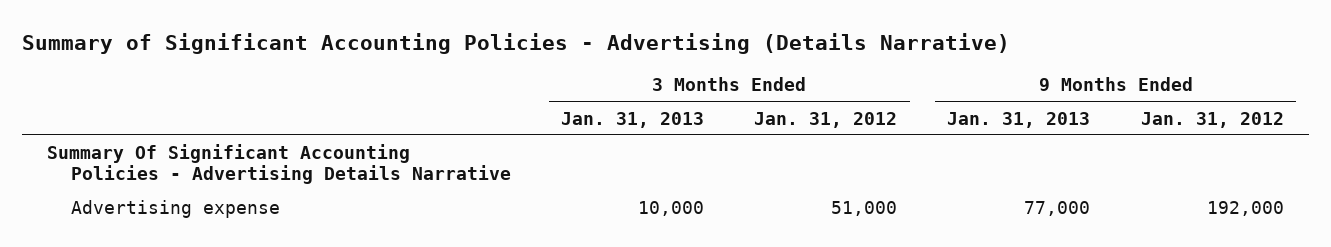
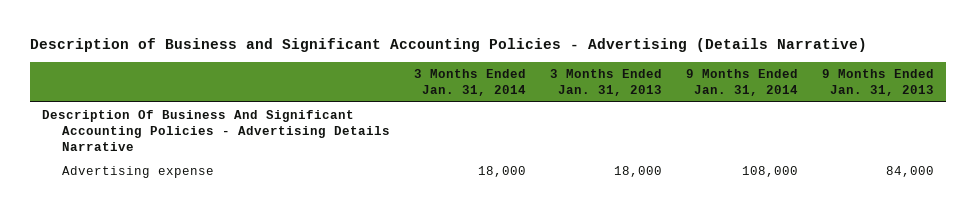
- Summary of Significant Accounting Policies - Advertising (Details Narrative)
+ Description of Business and Significant Accounting Policies - Advertising (Details Narrative)
- | 3 Months Ended Jan. 31, 2013 | 3 Months Ended Jan. 31, 2012 | 9 Months Ended Jan. 31, 2013 | 9 Months Ended Jan. 31, 2012
+ | 3 Months Ended Jan. 31, 2014 | 3 Months Ended Jan. 31, 2013 | 9 Months Ended Jan. 31, 2014 | 9 Months Ended Jan. 31, 2013
- Summary Of Significant Accounting Policies - Advertising Details Narrative
- Advertising expense | 10,000 | 51,000 | 77,000 | 192,000
+ Description Of Business And Significant Accounting Policies - Advertising Details Narrative
+ Advertising expense | 18,000 | 18,000 | 108,000 | 84,000

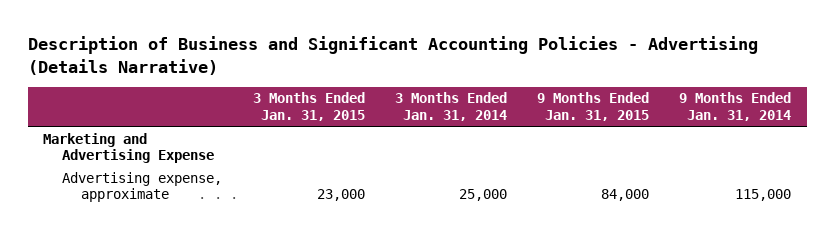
- | 3 Months Ended Jan. 31, 2014 | 3 Months Ended Jan. 31, 2013 | 9 Months Ended Jan. 31, 2014 | 9 Months Ended Jan. 31, 2013
+ | 3 Months Ended Jan. 31, 2015 | 3 Months Ended Jan. 31, 2014 | 9 Months Ended Jan. 31, 2015 | 9 Months Ended Jan. 31, 2014
- Description Of Business And Significant Accounting Policies - Advertising Details Narrative
- Advertising expense | 18,000 | 18,000 | 108,000 | 84,000
+ Marketing and Advertising Expense
+ Advertising expense, approximate | 23,000 | 25,000 | 84,000 | 115,000

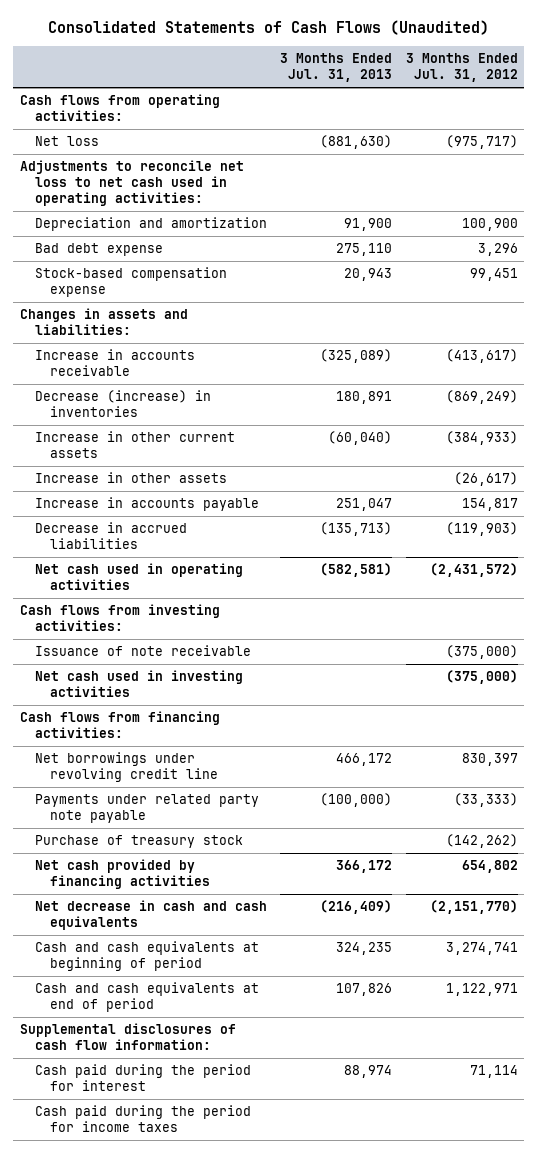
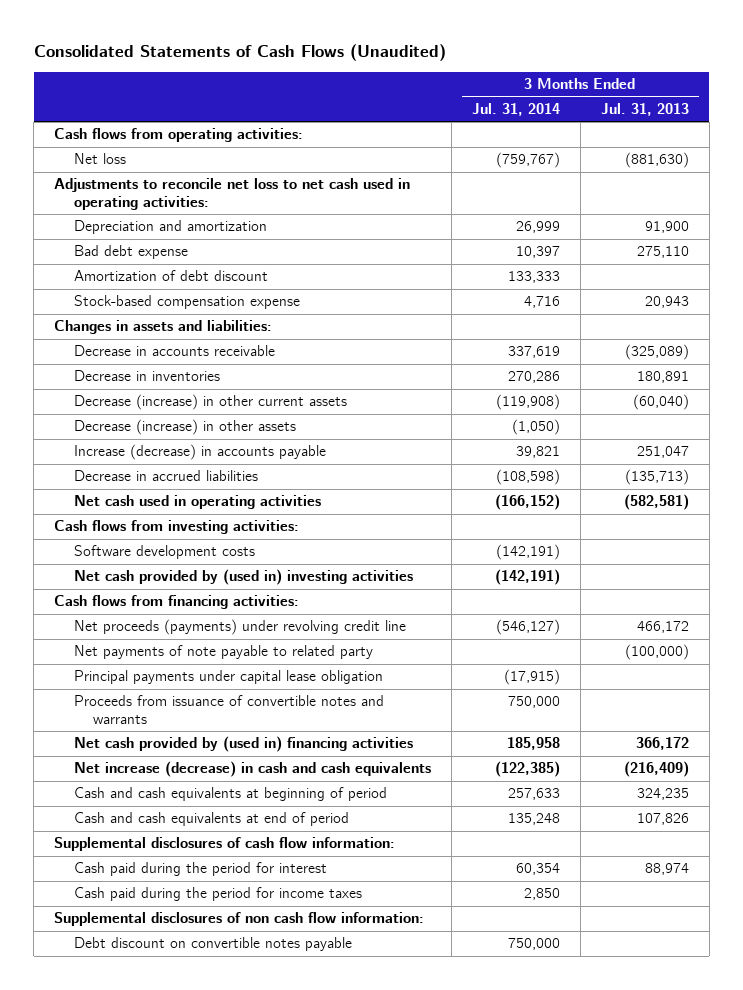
- | 3 Months Ended Jul. 31, 2013 | 3 Months Ended Jul. 31, 2012
+ | 3 Months Ended Jul. 31, 2014 | 3 Months Ended Jul. 31, 2013
+ Amortization of debt discount | 133,333 |
- Increase in accounts receivable | (325,089) | (413,617)
- Decrease (increase) in inventories | 180,891 | (869,249)
- Increase in other current assets | (60,040) | (384,933)
- Increase in other assets | | (26,617)
- Increase in accounts payable | 251,047 | 154,817
+ Decrease in accounts receivable | 337,619 | (325,089)
+ Decrease in inventories | 270,286 | 180,891
+ Decrease (increase) in other current assets | (119,908) | (60,040)
+ Decrease (increase) in other assets | (1,050) |
+ Increase (decrease) in accounts payable | 39,821 | 251,047
- Issuance of note receivable | | (375,000)
- Net cash used in investing activities | | (375,000)
+ Software development costs | (142,191) |
+ Net cash provided by (used in) investing activities | (142,191) |
- Net borrowings under revolving credit line | 466,172 | 830,397
- Payments under related party note payable | (100,000) | (33,333)
- Purchase of treasury stock | | (142,262)
- Net cash provided by financing activities | 366,172 | 654,802
- Net decrease in cash and cash equivalents | (216,409) | (2,151,770)
+ Net proceeds (payments) under revolving credit line | (546,127) | 466,172
+ Net payments of note payable to related party | | (100,000)
+ Principal payments under capital lease obligation | (17,915) |
+ Proceeds from issuance of convertible notes and warrants | 750,000 |
+ Net cash provided by (used in) financing activities | 185,958 | 366,172
+ Net increase (decrease) in cash and cash equivalents | (122,385) | (216,409)
+ Supplemental disclosures of non cash flow information:
+ Debt discount on convertible notes payable | 750,000 |

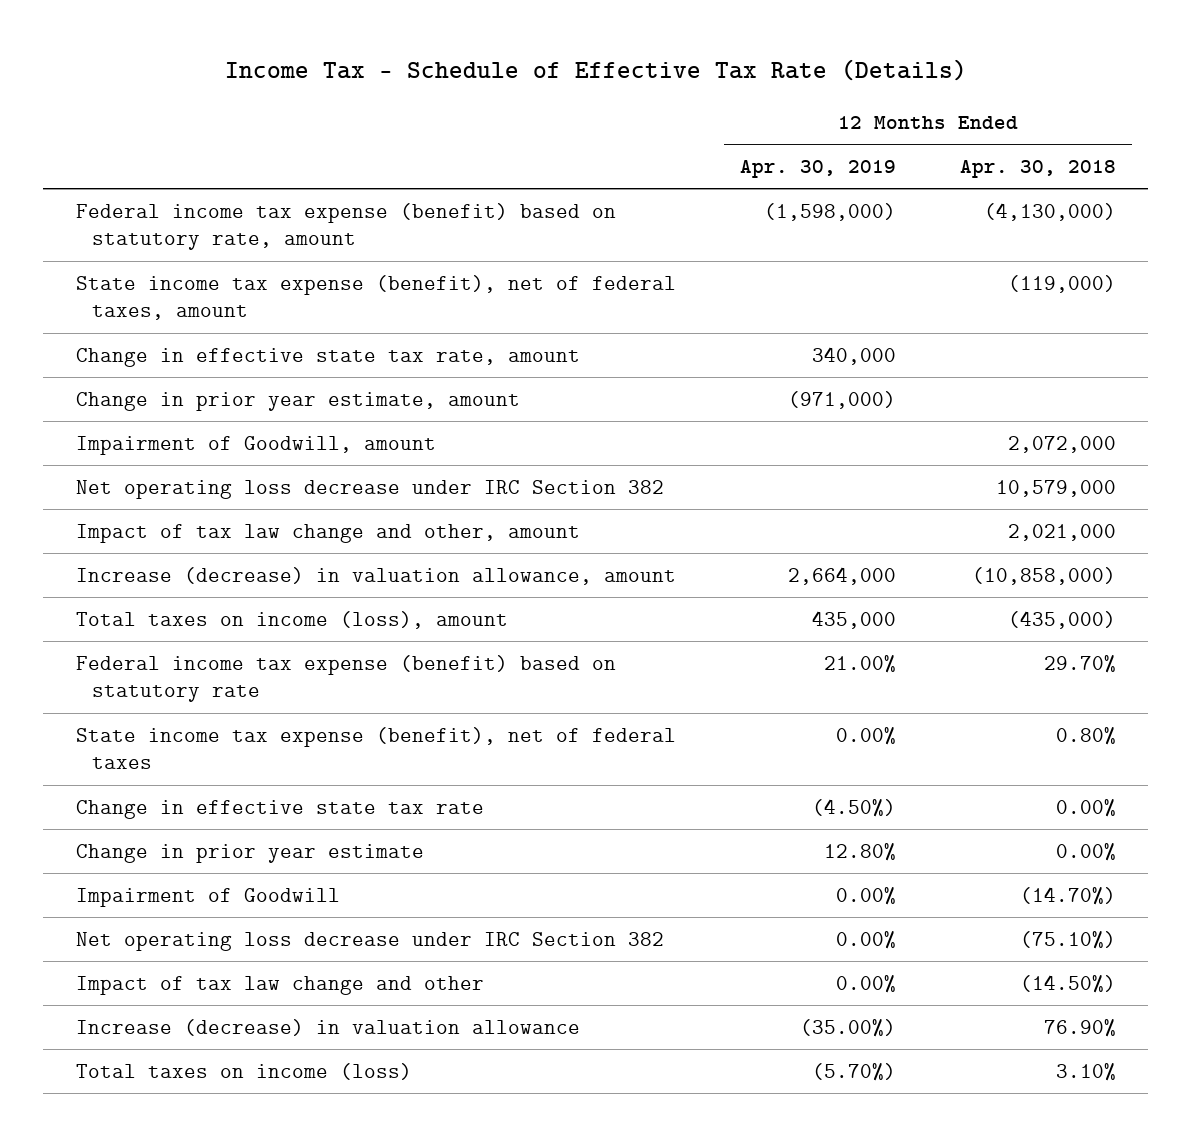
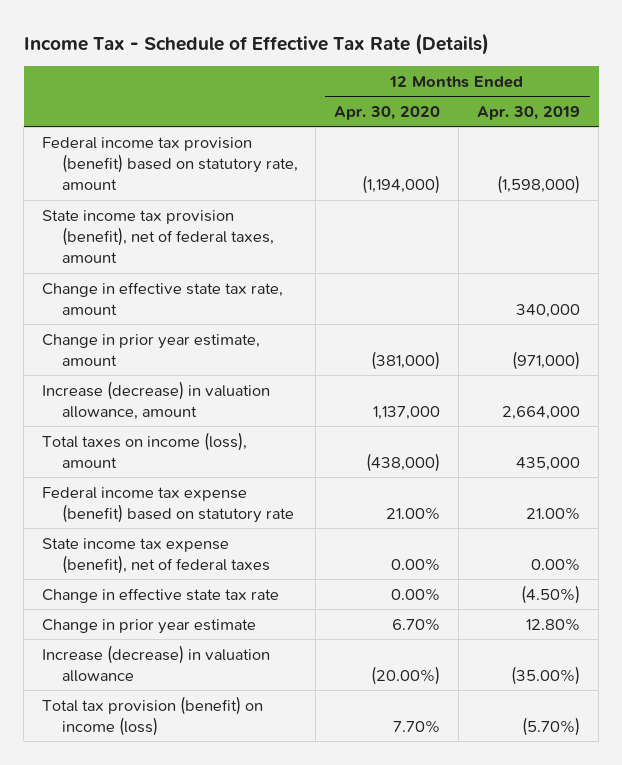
- | 12 Months Ended Apr. 30, 2019 | 12 Months Ended Apr. 30, 2018
+ | 12 Months Ended Apr. 30, 2020 | 12 Months Ended Apr. 30, 2019
- Federal income tax expense (benefit) based on statutory rate, amount | (1,598,000) | (4,130,000)
- State income tax expense (benefit), net of federal taxes, amount | | (119,000)
+ Federal income tax provision (benefit) based on statutory rate, amount | (1,194,000) | (1,598,000)
+ State income tax provision (benefit), net of federal taxes, amount
- Impairment of Goodwill, amount | | 2,072,000
- Net operating loss decrease under IRC Section 382 | | 10,579,000
- Impact of tax law change and other, amount | | 2,021,000
- Impairment of Goodwill | 0.00% | (14.70%)
- Net operating loss decrease under IRC Section 382 | 0.00% | (75.10%)
- Impact of tax law change and other | 0.00% | (14.50%)
- Total taxes on income (loss) | (5.70%) | 3.10%
+ Total tax provision (benefit) on income (loss) | 7.70% | (5.70%)

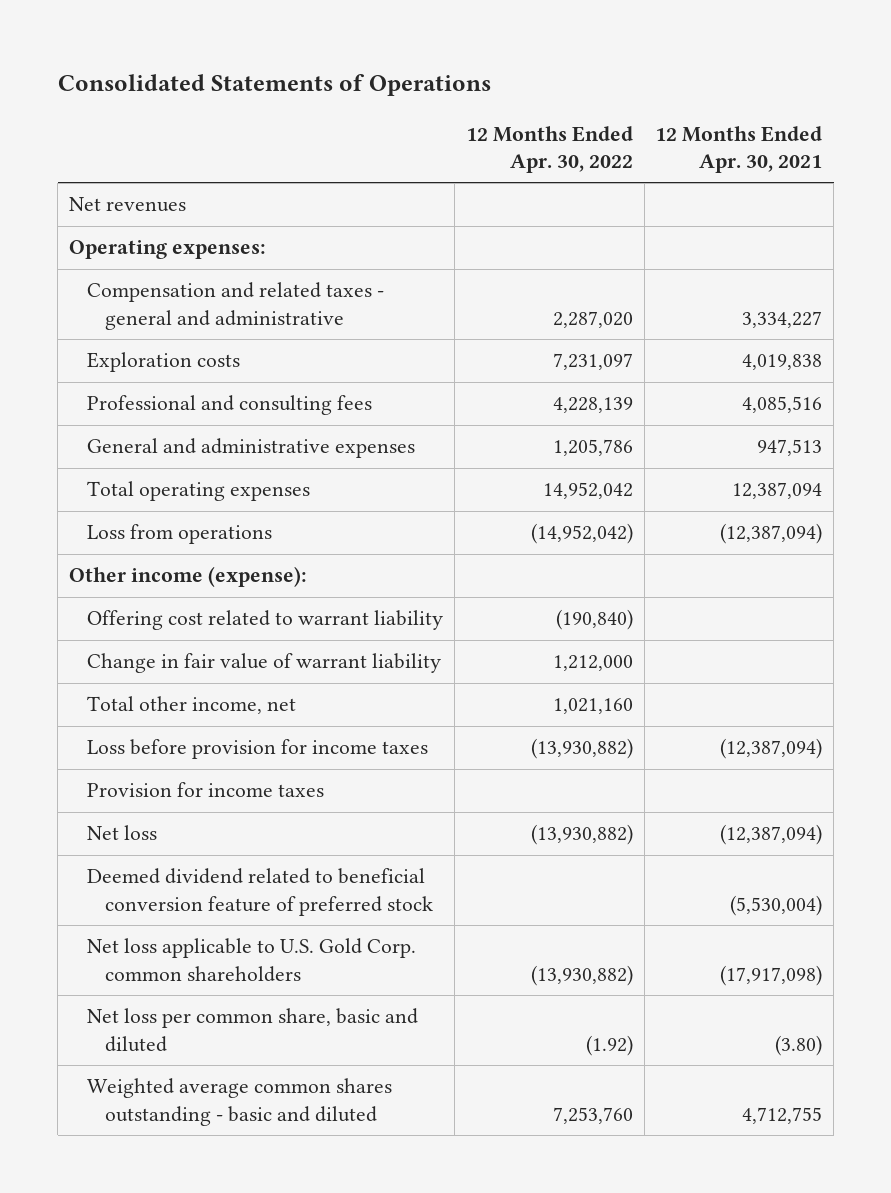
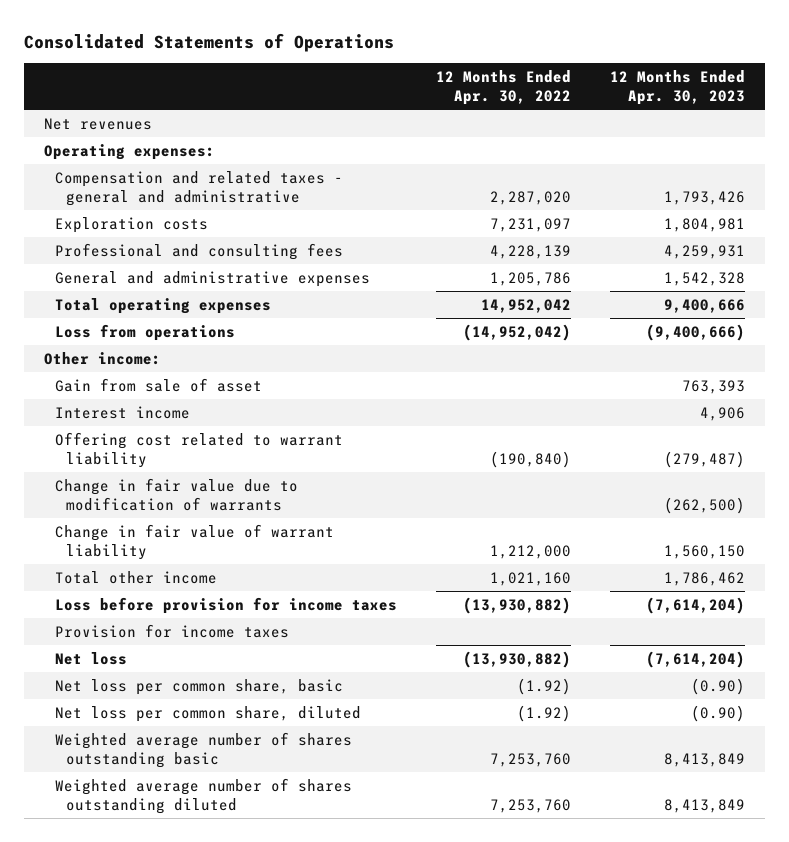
- | 12 Months Ended Apr. 30, 2022 | 12 Months Ended Apr. 30, 2021
+ | 12 Months Ended Apr. 30, 2022 | 12 Months Ended Apr. 30, 2023
- Other income (expense):
+ Other income:
+ Gain from sale of asset | | 763,393
+ Interest income | | 4,906
+ Change in fair value due to modification of warrants | | (262,500)
- Total other income, net | 1,021,160 |
+ Total other income | 1,021,160 | 1,786,462
- Deemed dividend related to beneficial conversion feature of preferred stock | | (5,530,004)
- Net loss applicable to U.S. Gold Corp. common shareholders | (13,930,882) | (17,917,098)
- Net loss per common share, basic and diluted | (1.92) | (3.80)
- Weighted average common shares outstanding - basic and diluted | 7,253,760 | 4,712,755
+ Net loss per common share, basic | (1.92) | (0.90)
+ Net loss per common share, diluted | (1.92) | (0.90)
+ Weighted average number of shares outstanding basic | 7,253,760 | 8,413,849
+ Weighted average number of shares outstanding diluted | 7,253,760 | 8,413,849

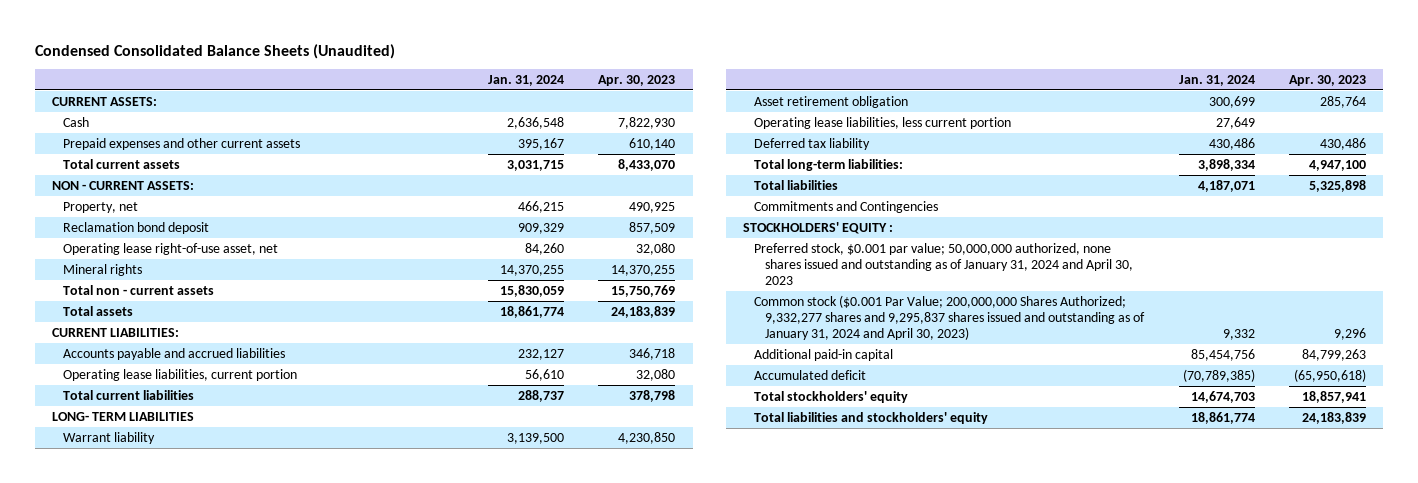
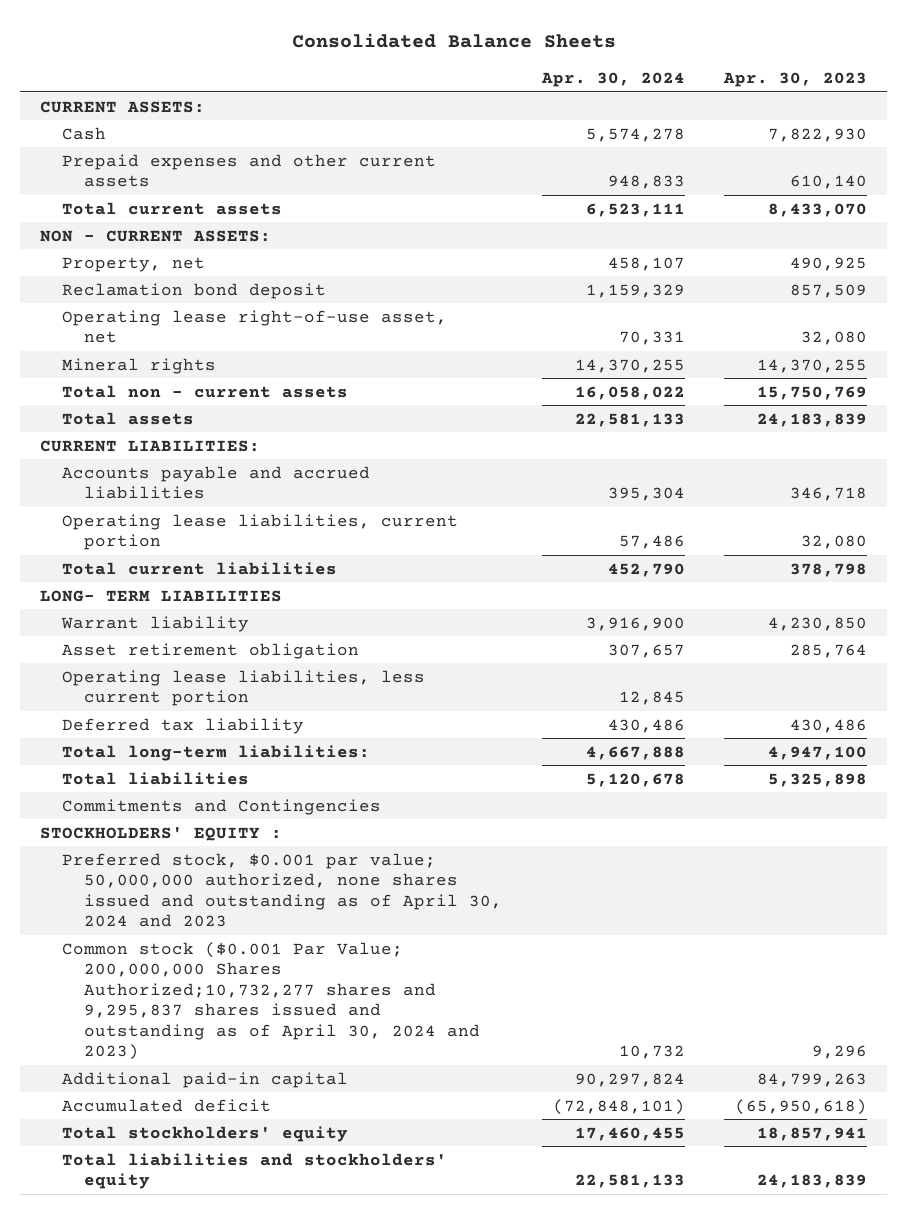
- Condensed Consolidated Balance Sheets (Unaudited)
+ Consolidated Balance Sheets
- | Jan. 31, 2024 | Apr. 30, 2023
+ | Apr. 30, 2024 | Apr. 30, 2023
- Preferred stock, $0.001 par value; 50,000,000 authorized, none shares issued and outstanding as of January 31, 2024 and April 30, 2023
- Common stock ($0.001 Par Value; 200,000,000 Shares Authorized; 9,332,277 shares and 9,295,837 shares issued and outstanding as of January 31, 2024 and April 30, 2023) | 9,332 | 9,296
+ Preferred stock, $0.001 par value; 50,000,000 authorized, none shares issued and outstanding as of April 30, 2024 and 2023
+ Common stock ($0.001 Par Value; 200,000,000 Shares Authorized;10,732,277 shares and 9,295,837 shares issued and outstanding as of April 30, 2024 and 2023) | 10,732 | 9,296

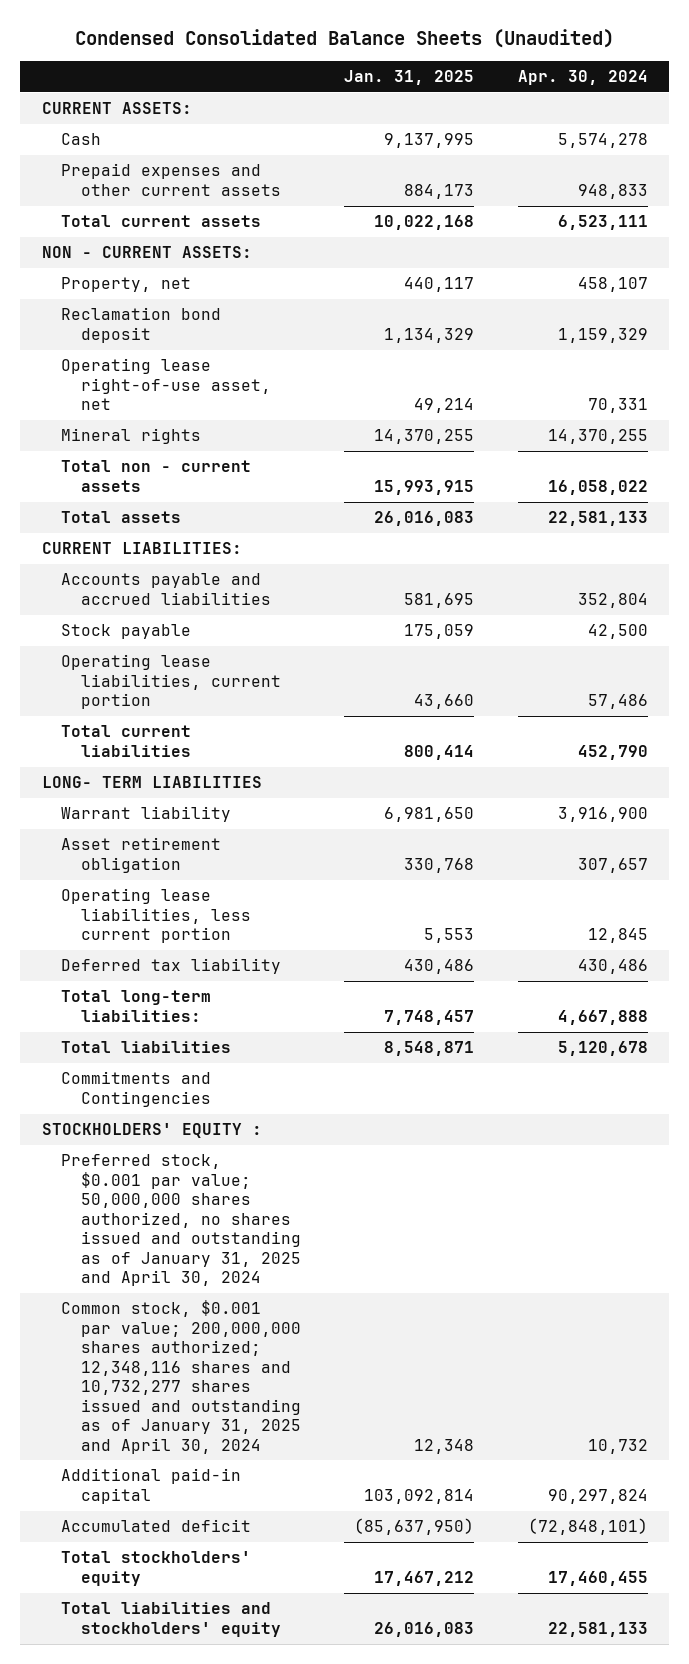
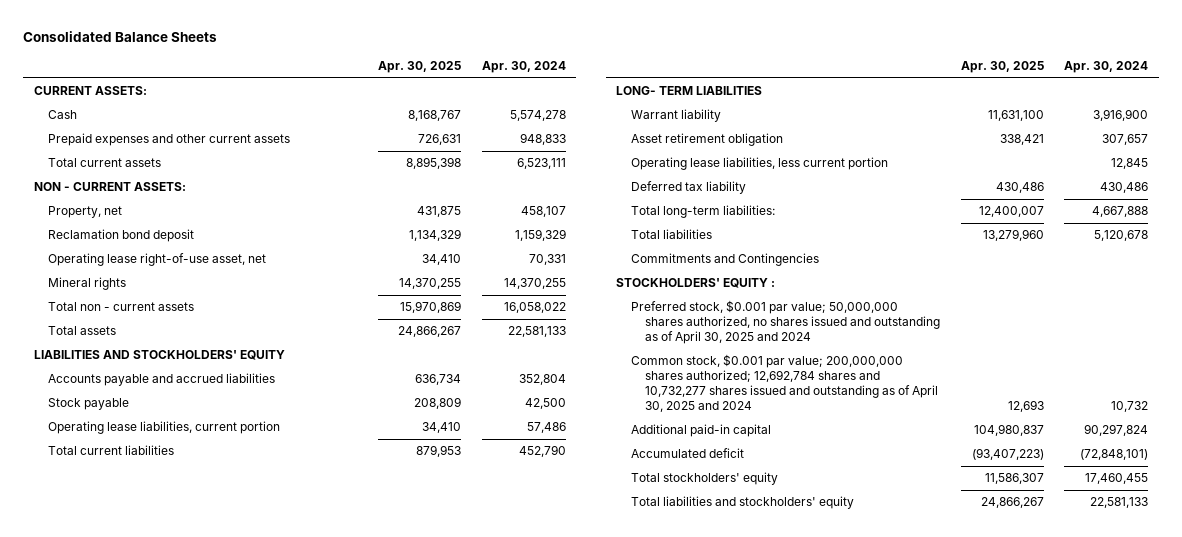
- Condensed Consolidated Balance Sheets (Unaudited)
+ Consolidated Balance Sheets
- | Jan. 31, 2025 | Apr. 30, 2024
+ | Apr. 30, 2025 | Apr. 30, 2024
- CURRENT LIABILITIES:
+ LIABILITIES AND STOCKHOLDERS' EQUITY
- Preferred stock, $0.001 par value; 50,000,000 shares authorized, no shares issued and outstanding as of January 31, 2025 and April 30, 2024
- Common stock, $0.001 par value; 200,000,000 shares authorized; 12,348,116 shares and 10,732,277 shares issued and outstanding as of January 31, 2025 and April 30, 2024 | 12,348 | 10,732
+ Preferred stock, $0.001 par value; 50,000,000 shares authorized, no shares issued and outstanding as of April 30, 2025 and 2024
+ Common stock, $0.001 par value; 200,000,000 shares authorized; 12,692,784 shares and 10,732,277 shares issued and outstanding as of April 30, 2025 and 2024 | 12,693 | 10,732

